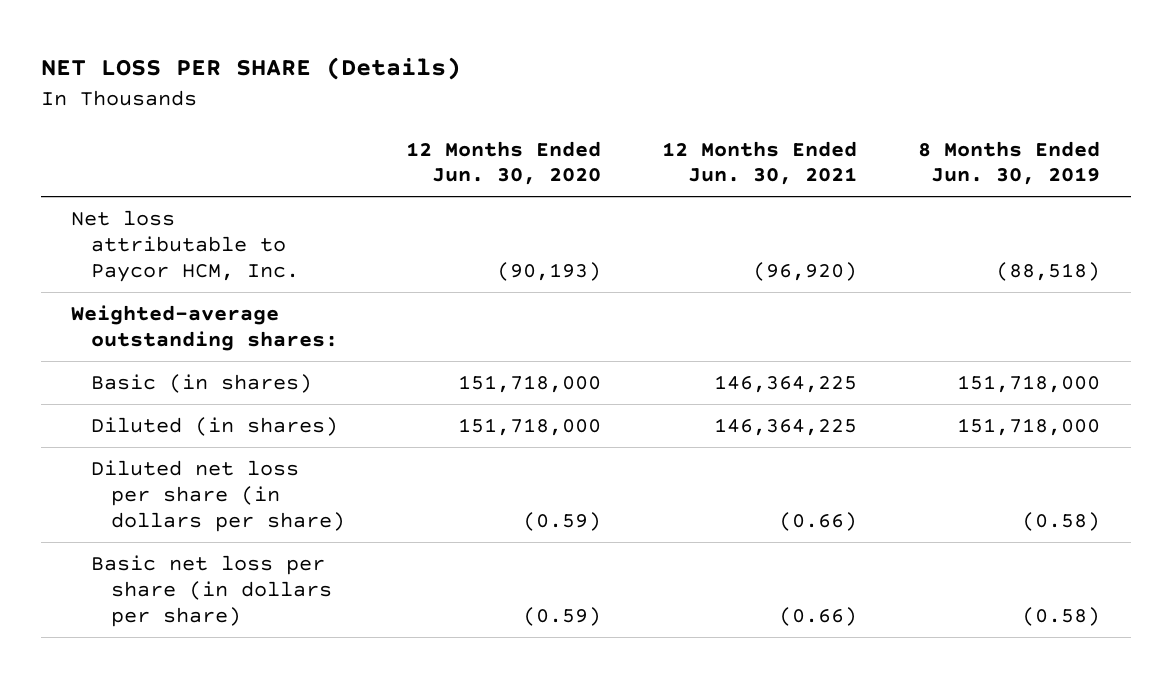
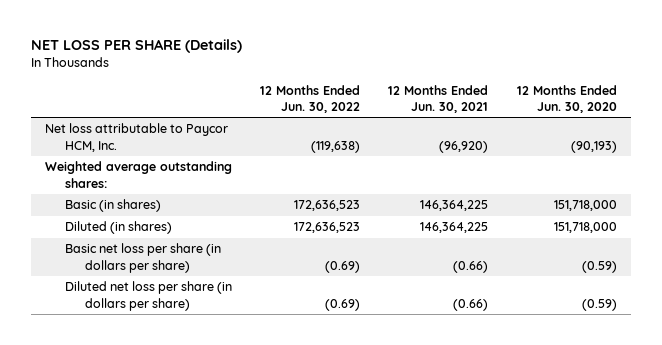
- | 12 Months Ended Jun. 30, 2020 | 12 Months Ended Jun. 30, 2021 | 8 Months Ended Jun. 30, 2019
+ | 12 Months Ended Jun. 30, 2022 | 12 Months Ended Jun. 30, 2021 | 12 Months Ended Jun. 30, 2020
- Weighted-average outstanding shares:
+ Weighted average outstanding shares:
moved down: Diluted net loss per share (in dollars per share) | (0.69) | (0.66) | (0.59)

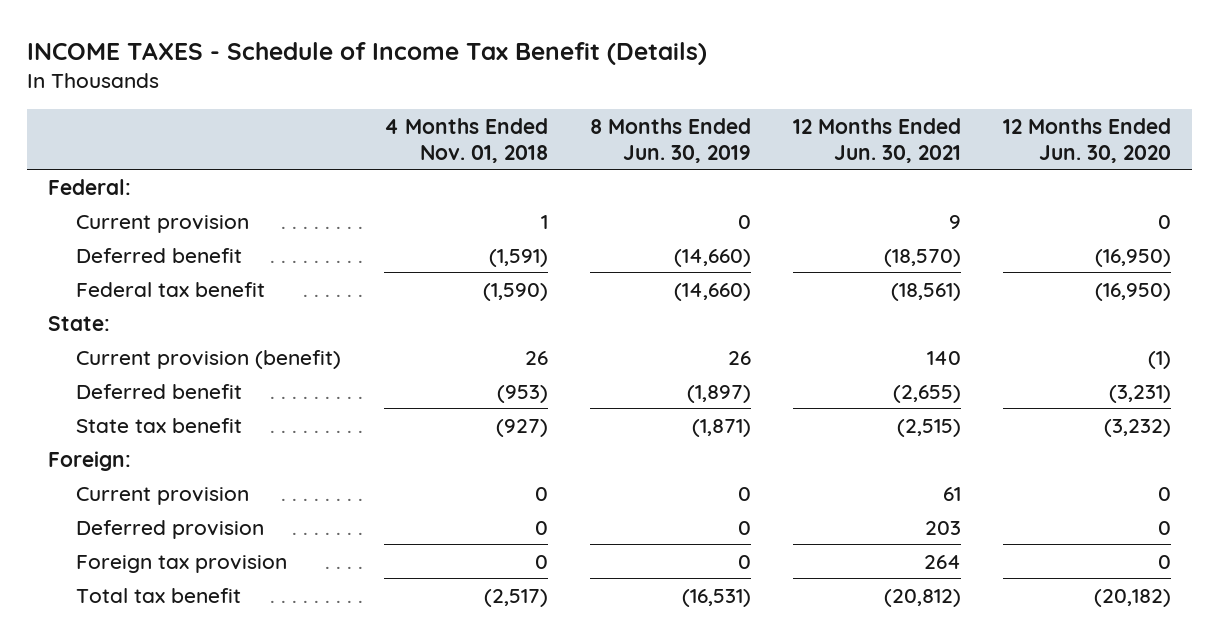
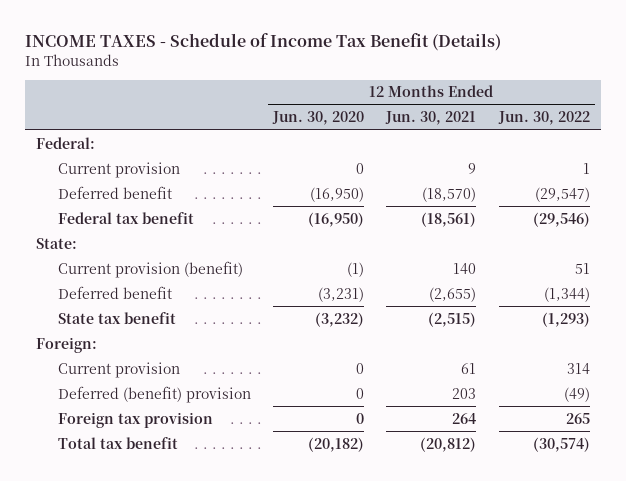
- | 4 Months Ended Nov. 01, 2018 | 8 Months Ended Jun. 30, 2019 | 12 Months Ended Jun. 30, 2021 | 12 Months Ended Jun. 30, 2020
+ | 12 Months Ended Jun. 30, 2020 | 12 Months Ended Jun. 30, 2021 | 12 Months Ended Jun. 30, 2022
- Deferred provision | 0 | 0 | 203 | 0
+ Deferred (benefit) provision | 0 | 203 | (49)

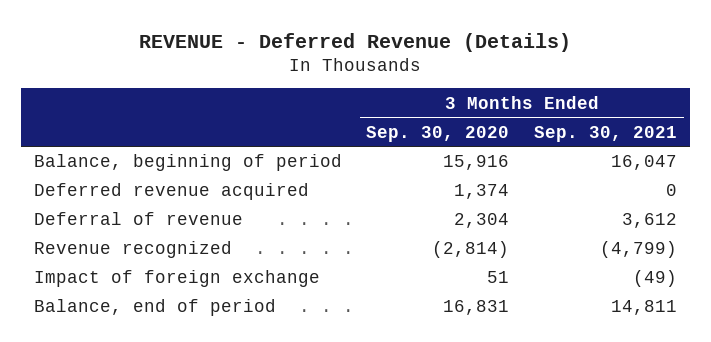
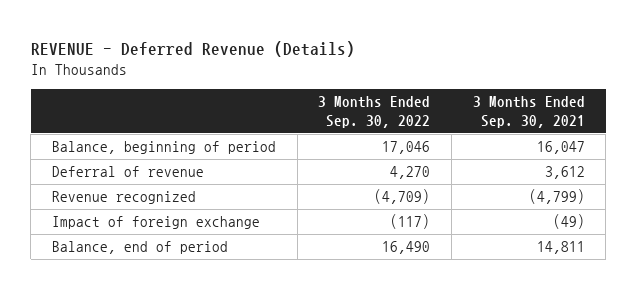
- | 3 Months Ended Sep. 30, 2020 | 3 Months Ended Sep. 30, 2021
+ | 3 Months Ended Sep. 30, 2022 | 3 Months Ended Sep. 30, 2021
- Deferred revenue acquired | 1,374 | 0

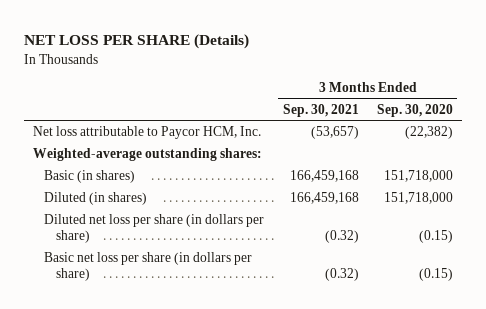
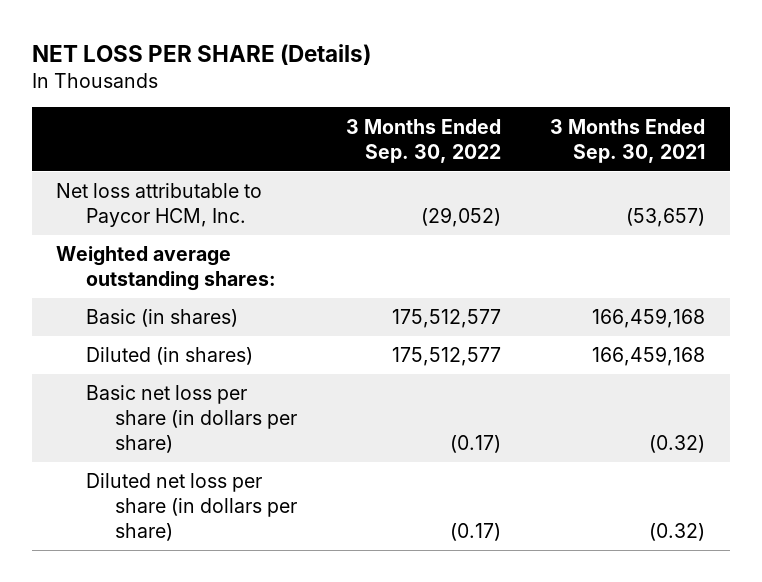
- | 3 Months Ended Sep. 30, 2021 | 3 Months Ended Sep. 30, 2020
+ | 3 Months Ended Sep. 30, 2022 | 3 Months Ended Sep. 30, 2021
- Weighted-average outstanding shares:
+ Weighted average outstanding shares:
moved down: Diluted net loss per share (in dollars per share) | (0.17) | (0.32)

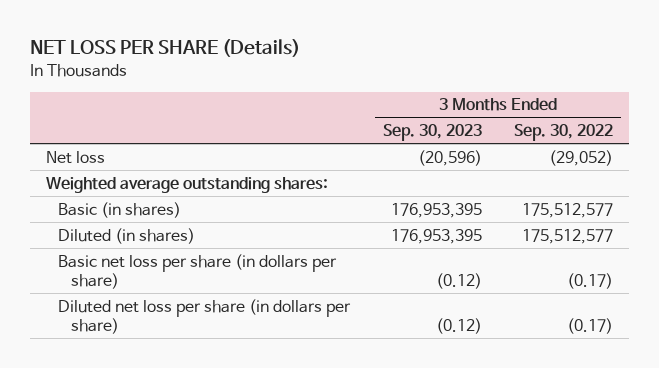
- | 3 Months Ended Sep. 30, 2022 | 3 Months Ended Sep. 30, 2021
+ | 3 Months Ended Sep. 30, 2023 | 3 Months Ended Sep. 30, 2022
- Net loss attributable to Paycor HCM, Inc. | (29,052) | (53,657)
+ Net loss | (20,596) | (29,052)

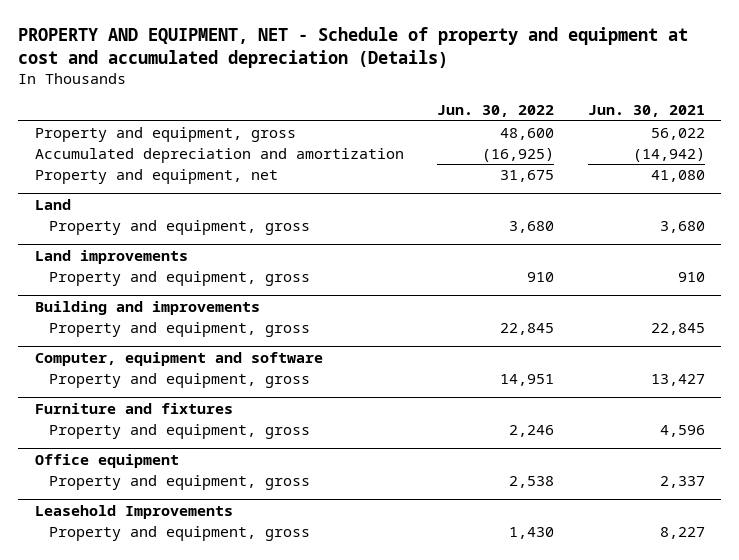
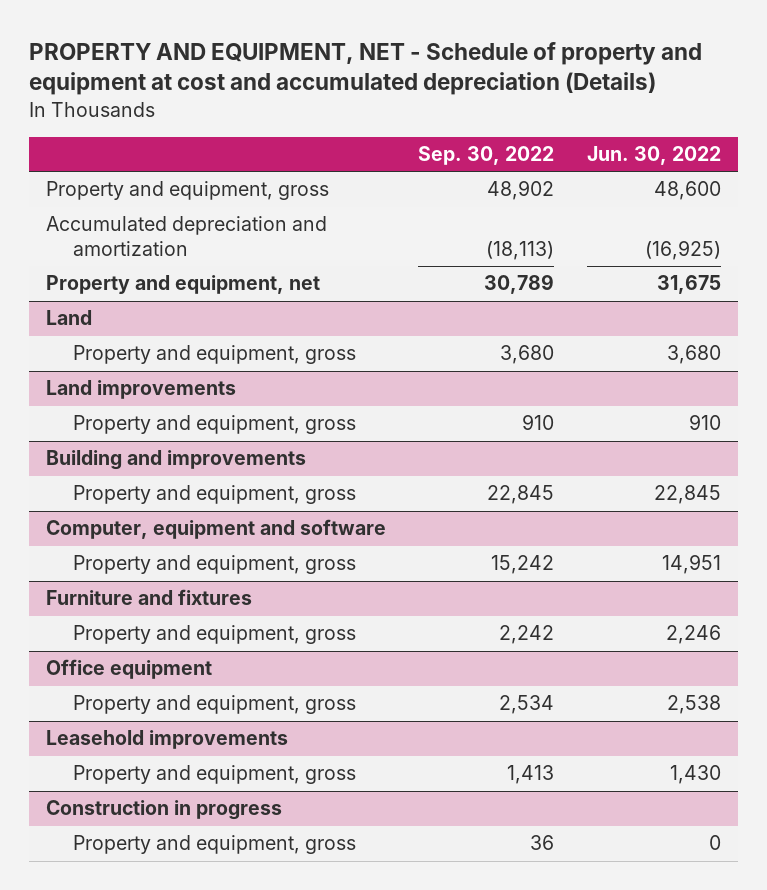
- | Jun. 30, 2022 | Jun. 30, 2021
+ | Sep. 30, 2022 | Jun. 30, 2022
- Leasehold Improvements
+ Leasehold improvements
+ Construction in progress
+ Property and equipment, gross | 36 | 0

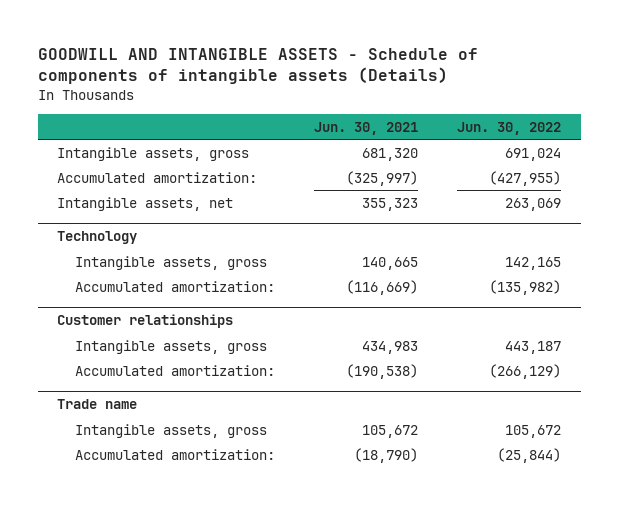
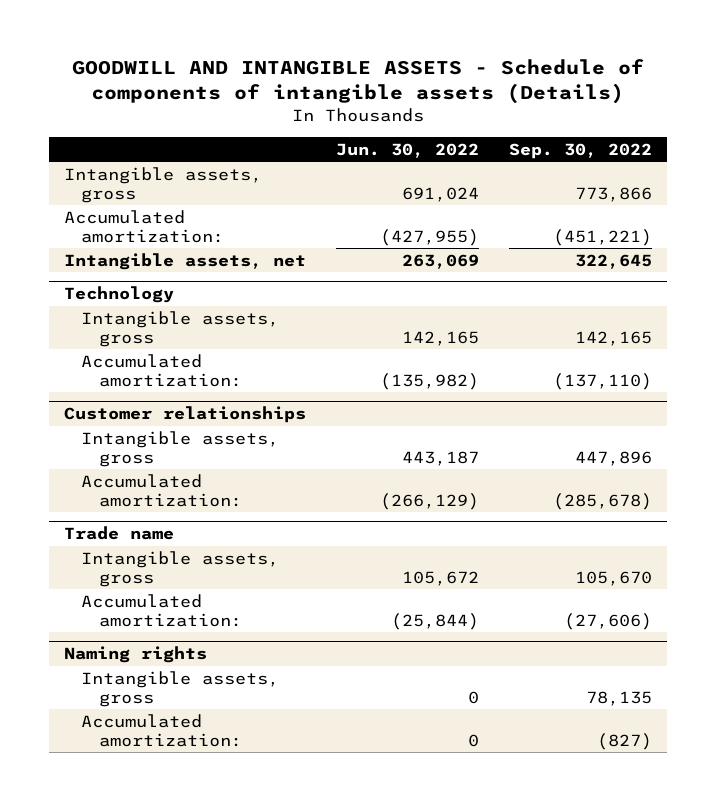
- | Jun. 30, 2021 | Jun. 30, 2022
+ | Jun. 30, 2022 | Sep. 30, 2022
+ Naming rights
+ Intangible assets, gross | 0 | 78,135
+ Accumulated amortization: | 0 | (827)

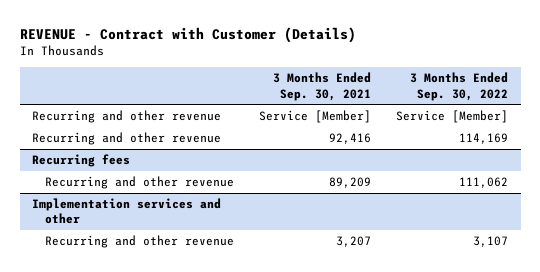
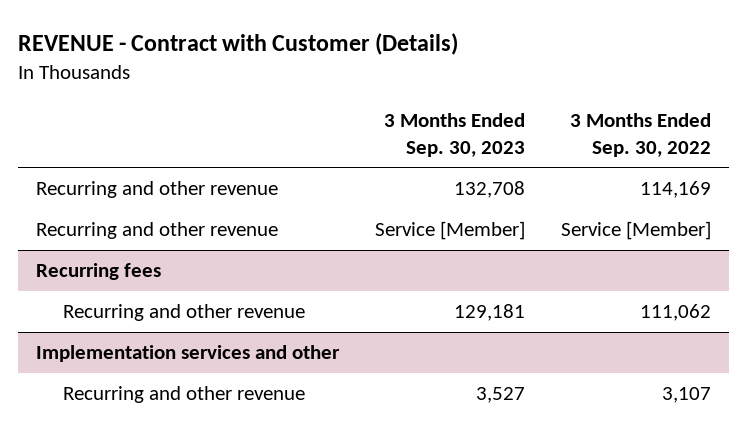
- | 3 Months Ended Sep. 30, 2021 | 3 Months Ended Sep. 30, 2022
+ | 3 Months Ended Sep. 30, 2023 | 3 Months Ended Sep. 30, 2022
moved down: Recurring and other revenue | Service [Member] | Service [Member]

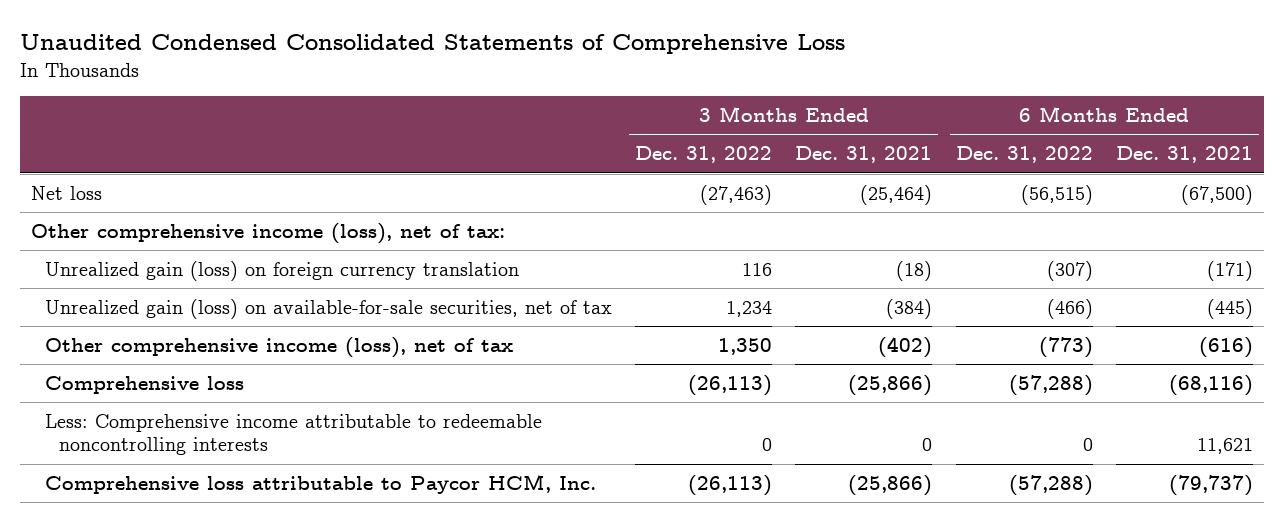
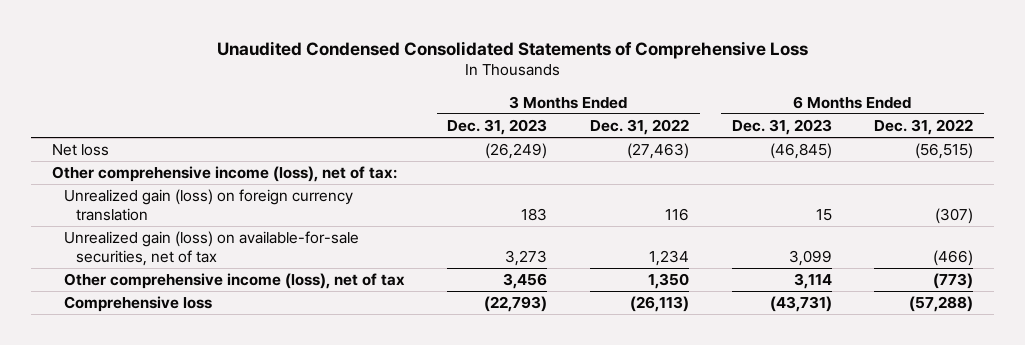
- | 3 Months Ended Dec. 31, 2022 | 3 Months Ended Dec. 31, 2021 | 6 Months Ended Dec. 31, 2022 | 6 Months Ended Dec. 31, 2021
+ | 3 Months Ended Dec. 31, 2023 | 3 Months Ended Dec. 31, 2022 | 6 Months Ended Dec. 31, 2023 | 6 Months Ended Dec. 31, 2022
- Less: Comprehensive income attributable to redeemable noncontrolling interests | 0 | 0 | 0 | 11,621
- Comprehensive loss attributable to Paycor HCM, Inc. | (26,113) | (25,866) | (57,288) | (79,737)

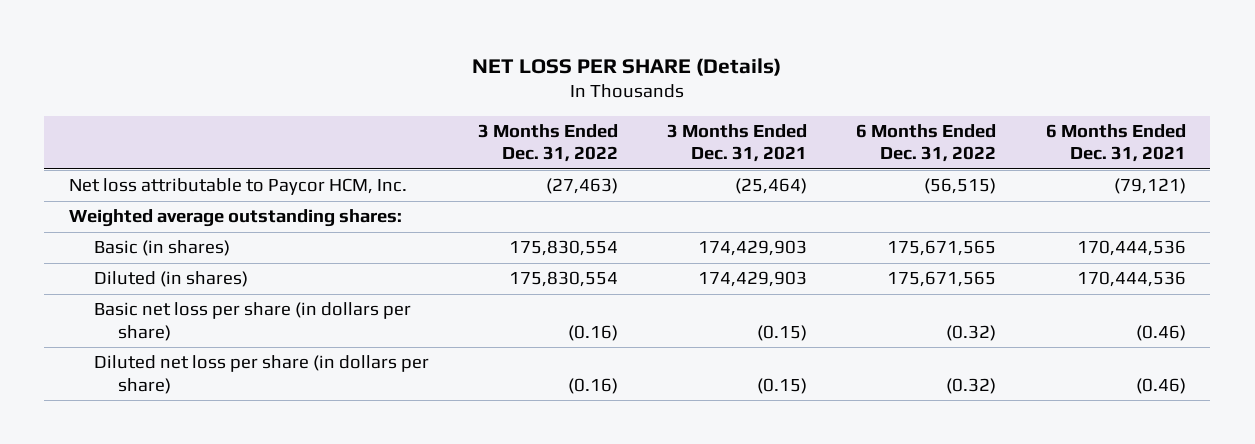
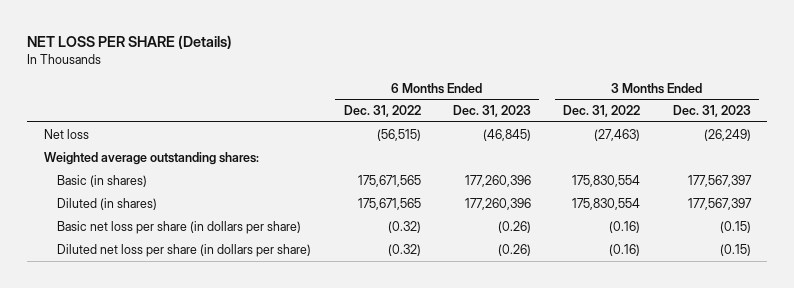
- | 3 Months Ended Dec. 31, 2022 | 3 Months Ended Dec. 31, 2021 | 6 Months Ended Dec. 31, 2022 | 6 Months Ended Dec. 31, 2021
+ | 6 Months Ended Dec. 31, 2022 | 6 Months Ended Dec. 31, 2023 | 3 Months Ended Dec. 31, 2022 | 3 Months Ended Dec. 31, 2023
- Net loss attributable to Paycor HCM, Inc. | (27,463) | (25,464) | (56,515) | (79,121)
+ Net loss | (56,515) | (46,845) | (27,463) | (26,249)

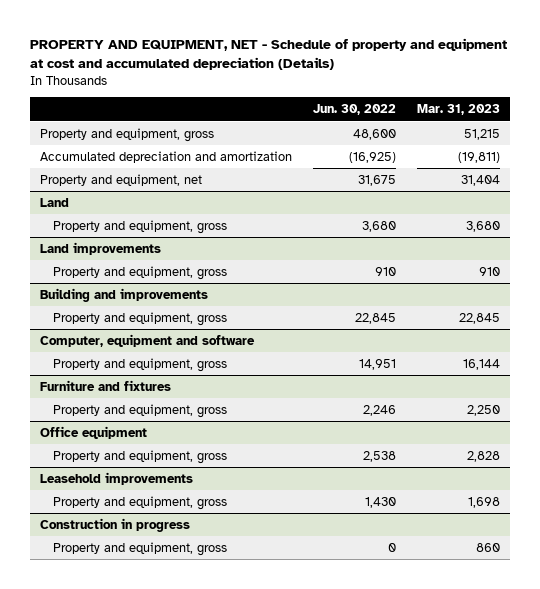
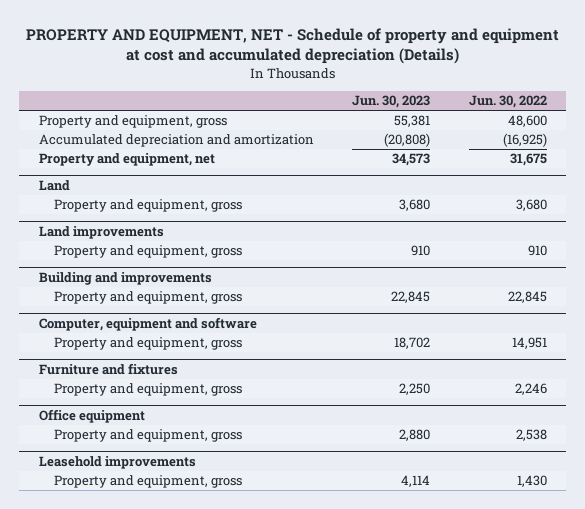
- | Jun. 30, 2022 | Mar. 31, 2023
+ | Jun. 30, 2023 | Jun. 30, 2022
- Construction in progress
- Property and equipment, gross | 0 | 860

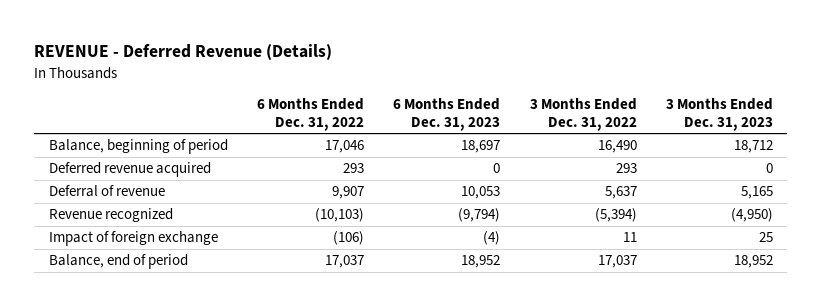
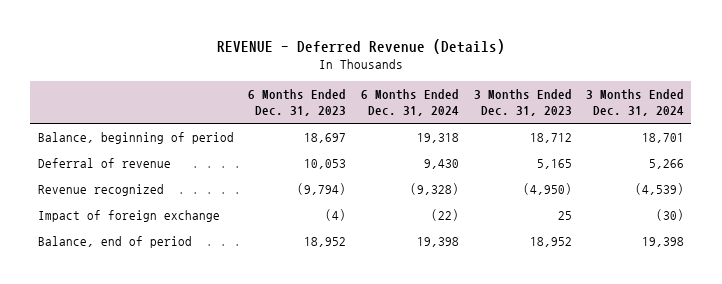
- | 6 Months Ended Dec. 31, 2022 | 6 Months Ended Dec. 31, 2023 | 3 Months Ended Dec. 31, 2022 | 3 Months Ended Dec. 31, 2023
+ | 6 Months Ended Dec. 31, 2023 | 6 Months Ended Dec. 31, 2024 | 3 Months Ended Dec. 31, 2023 | 3 Months Ended Dec. 31, 2024
- Deferred revenue acquired | 293 | 0 | 293 | 0

